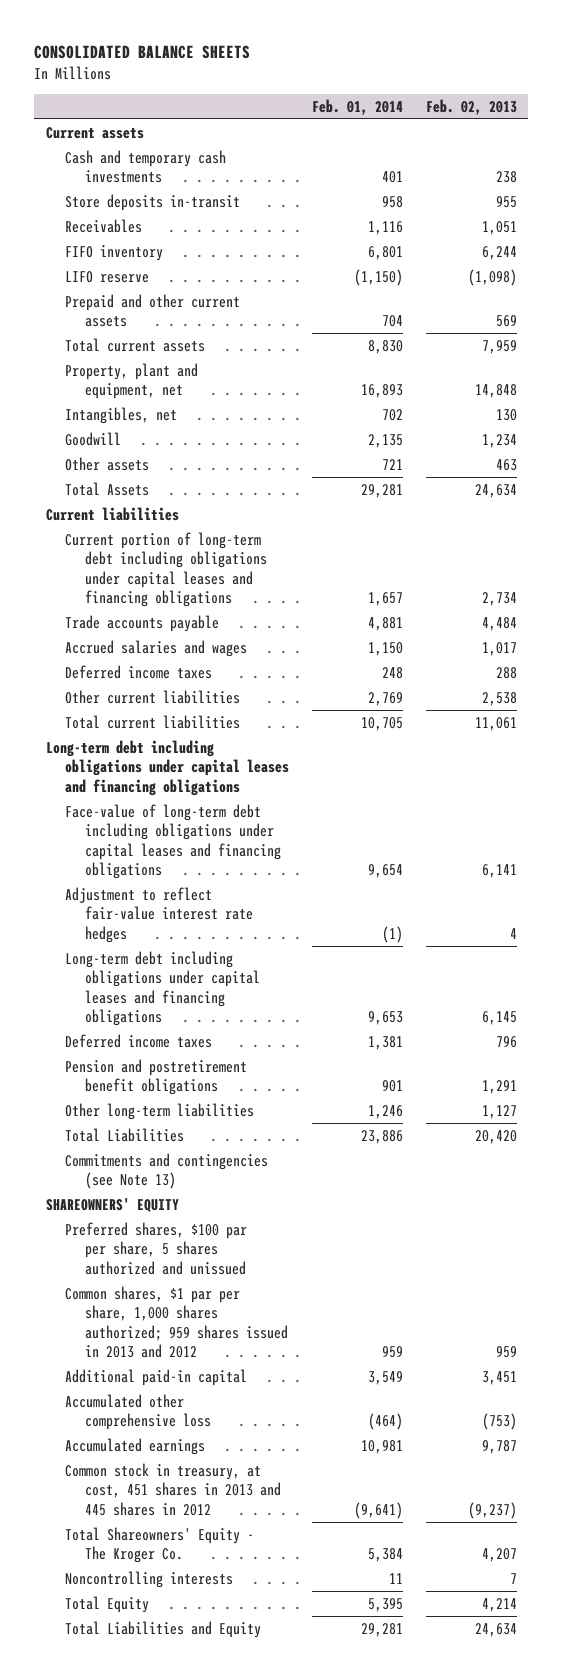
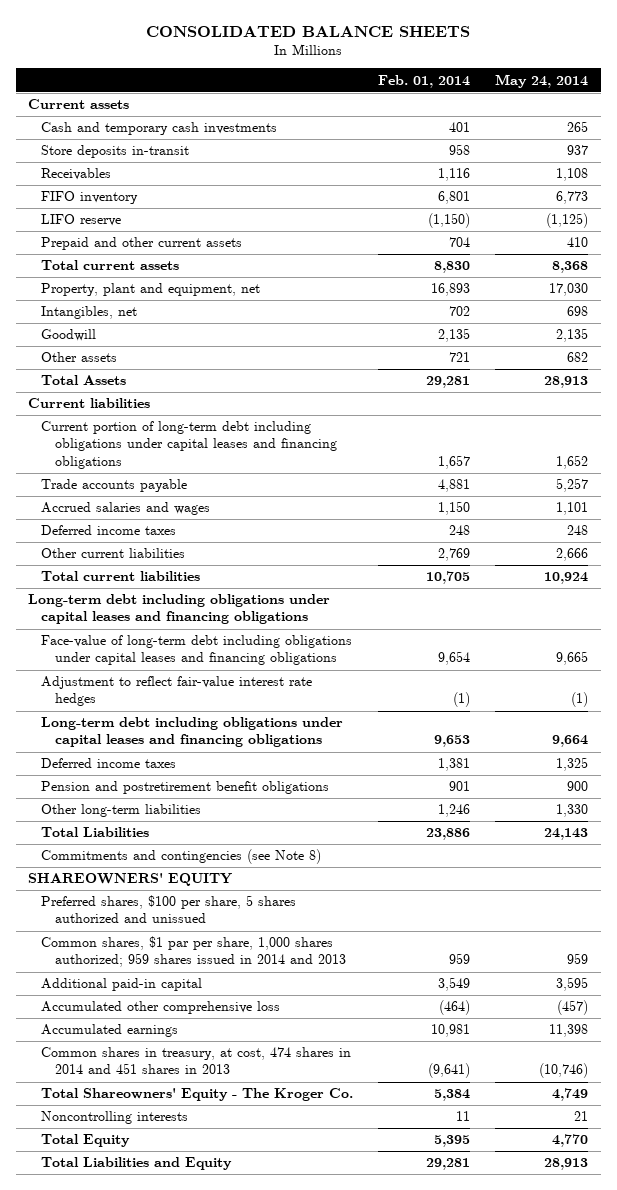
- | Feb. 01, 2014 | Feb. 02, 2013
+ | Feb. 01, 2014 | May 24, 2014
- Commitments and contingencies (see Note 13)
+ Commitments and contingencies (see Note 8)
- Preferred shares, $100 par per share, 5 shares authorized and unissued
- Common shares, $1 par per share, 1,000 shares authorized; 959 shares issued in 2013 and 2012 | 959 | 959
+ Preferred shares, $100 per share, 5 shares authorized and unissued
+ Common shares, $1 par per share, 1,000 shares authorized; 959 shares issued in 2014 and 2013 | 959 | 959
- Common stock in treasury, at cost, 451 shares in 2013 and 445 shares in 2012 | (9,641) | (9,237)
+ Common shares in treasury, at cost, 474 shares in 2014 and 451 shares in 2013 | (9,641) | (10,746)

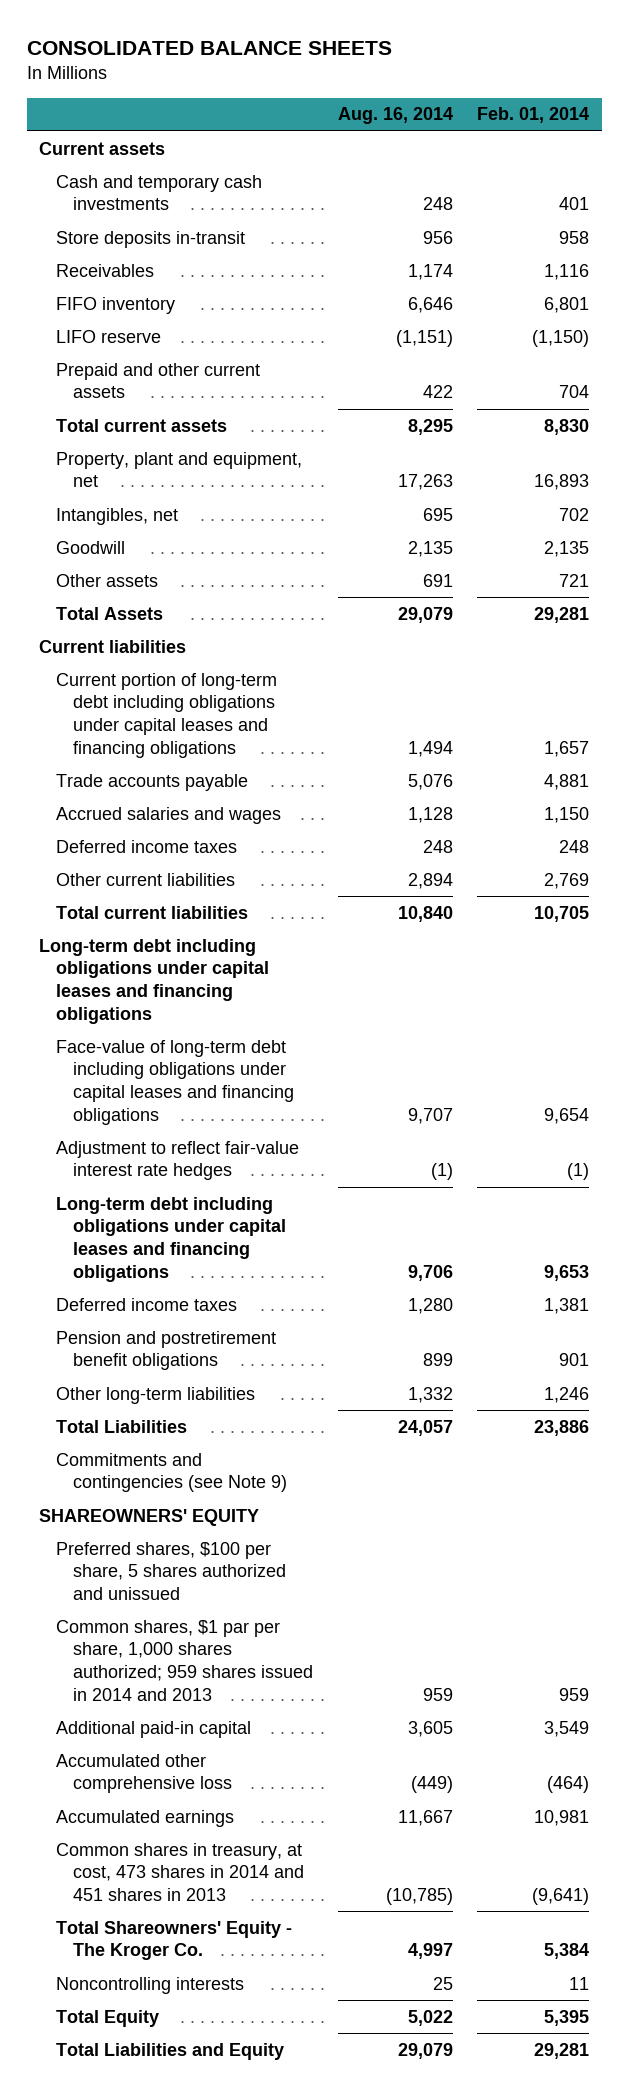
- | Feb. 01, 2014 | May 24, 2014
+ | Aug. 16, 2014 | Feb. 01, 2014
- Commitments and contingencies (see Note 8)
+ Commitments and contingencies (see Note 9)
- Common shares in treasury, at cost, 474 shares in 2014 and 451 shares in 2013 | (9,641) | (10,746)
+ Common shares in treasury, at cost, 473 shares in 2014 and 451 shares in 2013 | (10,785) | (9,641)

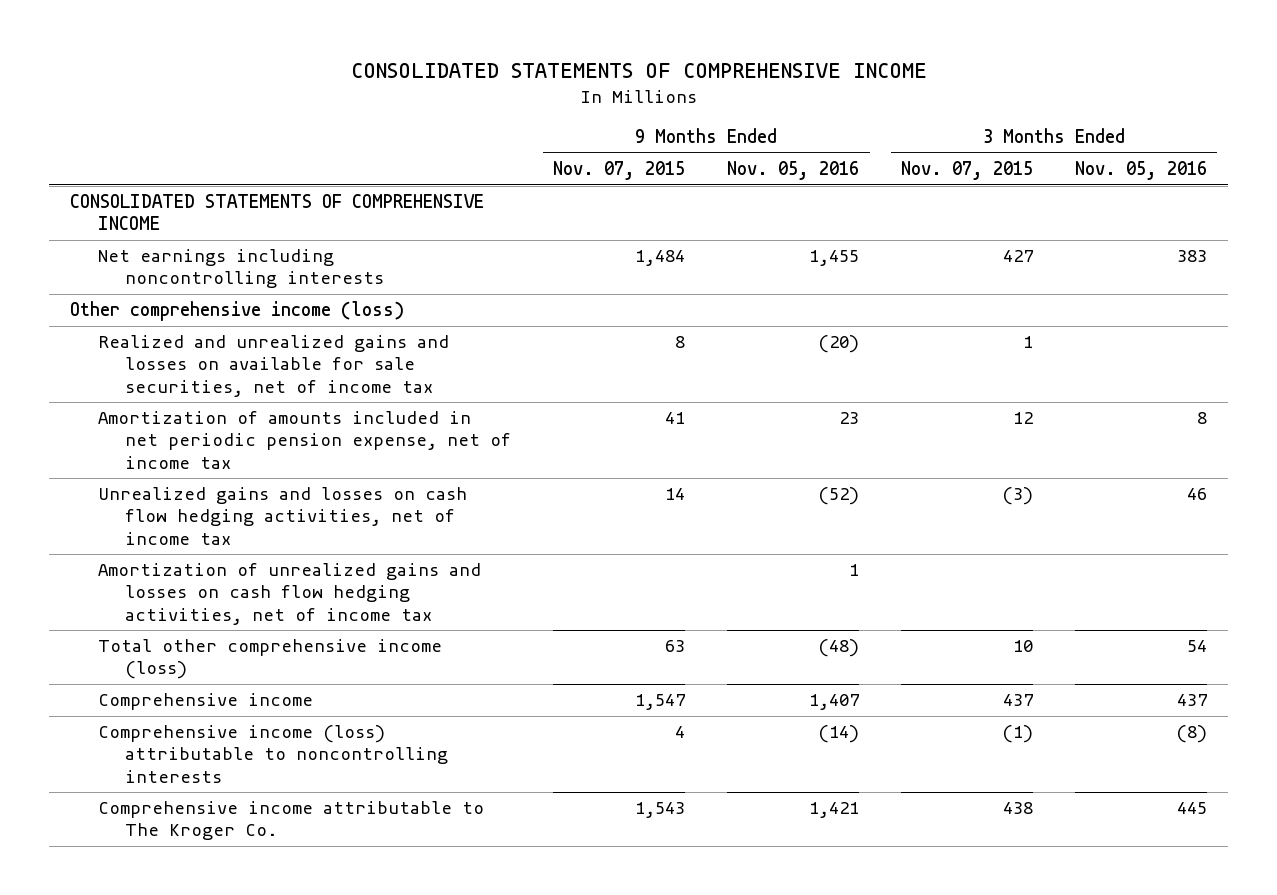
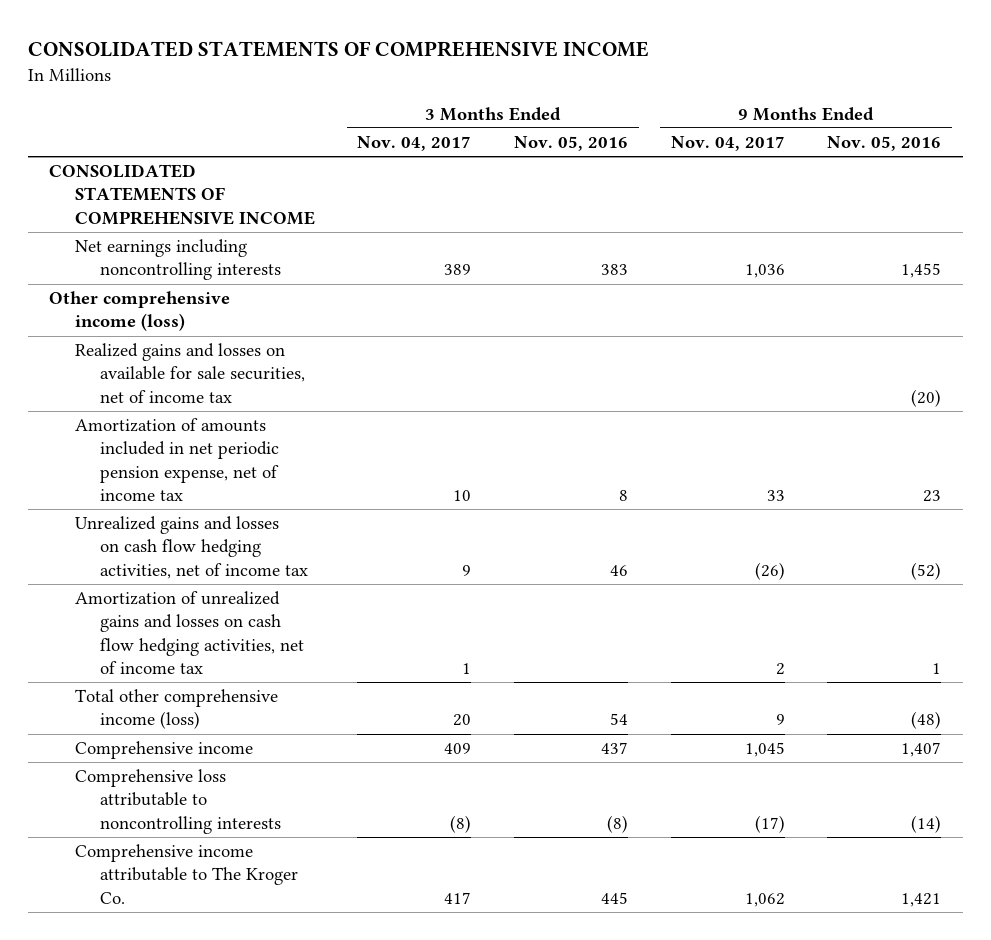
- | 9 Months Ended Nov. 07, 2015 | 9 Months Ended Nov. 05, 2016 | 3 Months Ended Nov. 07, 2015 | 3 Months Ended Nov. 05, 2016
+ | 3 Months Ended Nov. 04, 2017 | 3 Months Ended Nov. 05, 2016 | 9 Months Ended Nov. 04, 2017 | 9 Months Ended Nov. 05, 2016
- Realized and unrealized gains and losses on available for sale securities, net of income tax | 8 | (20) | 1 |
+ Realized gains and losses on available for sale securities, net of income tax | | | | (20)
- Comprehensive income (loss) attributable to noncontrolling interests | 4 | (14) | (1) | (8)
+ Comprehensive loss attributable to noncontrolling interests | (8) | (8) | (17) | (14)

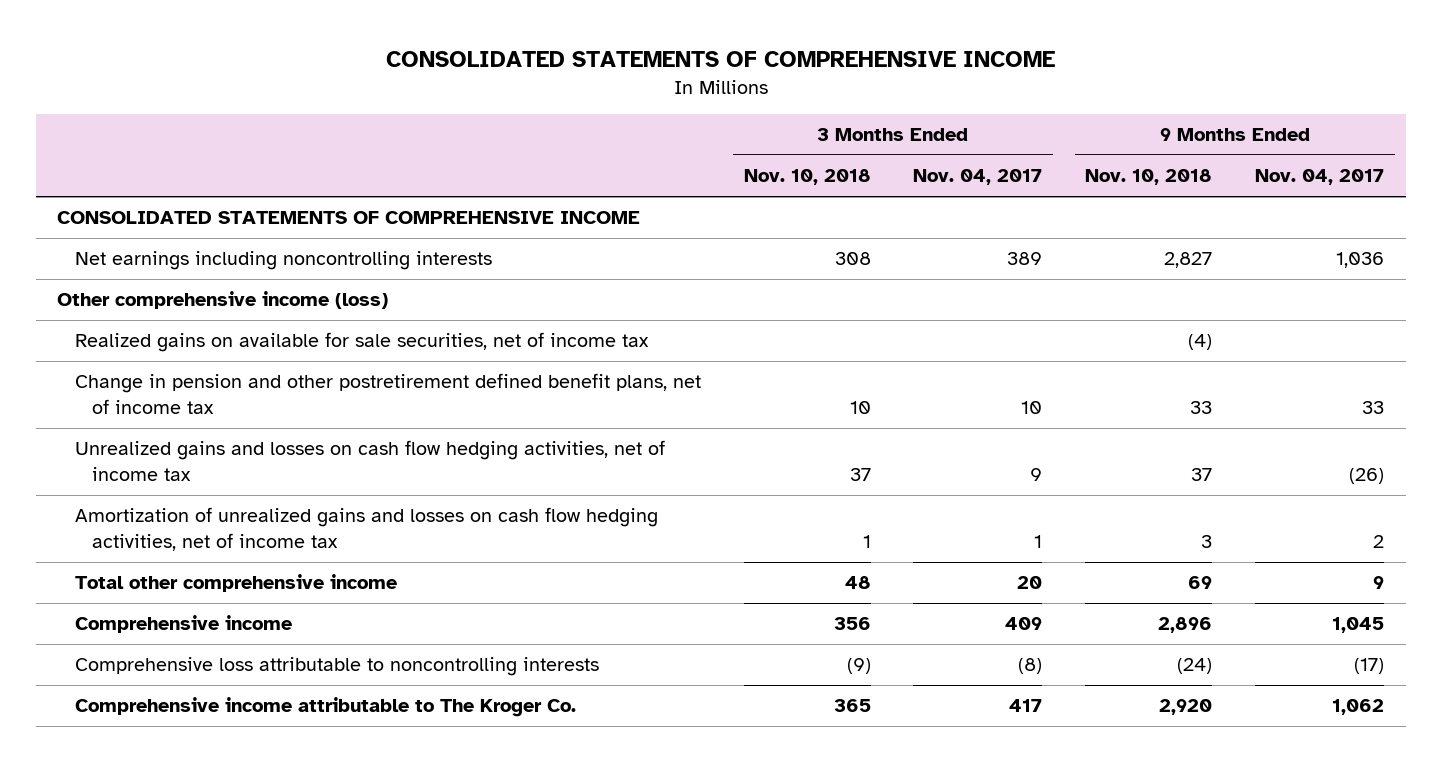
- | 3 Months Ended Nov. 04, 2017 | 3 Months Ended Nov. 05, 2016 | 9 Months Ended Nov. 04, 2017 | 9 Months Ended Nov. 05, 2016
+ | 3 Months Ended Nov. 10, 2018 | 3 Months Ended Nov. 04, 2017 | 9 Months Ended Nov. 10, 2018 | 9 Months Ended Nov. 04, 2017
- Realized gains and losses on available for sale securities, net of income tax | | | | (20)
- Amortization of amounts included in net periodic pension expense, net of income tax | 10 | 8 | 33 | 23
+ Realized gains on available for sale securities, net of income tax | | | (4) |
+ Change in pension and other postretirement defined benefit plans, net of income tax | 10 | 10 | 33 | 33
- Total other comprehensive income (loss) | 20 | 54 | 9 | (48)
+ Total other comprehensive income | 48 | 20 | 69 | 9

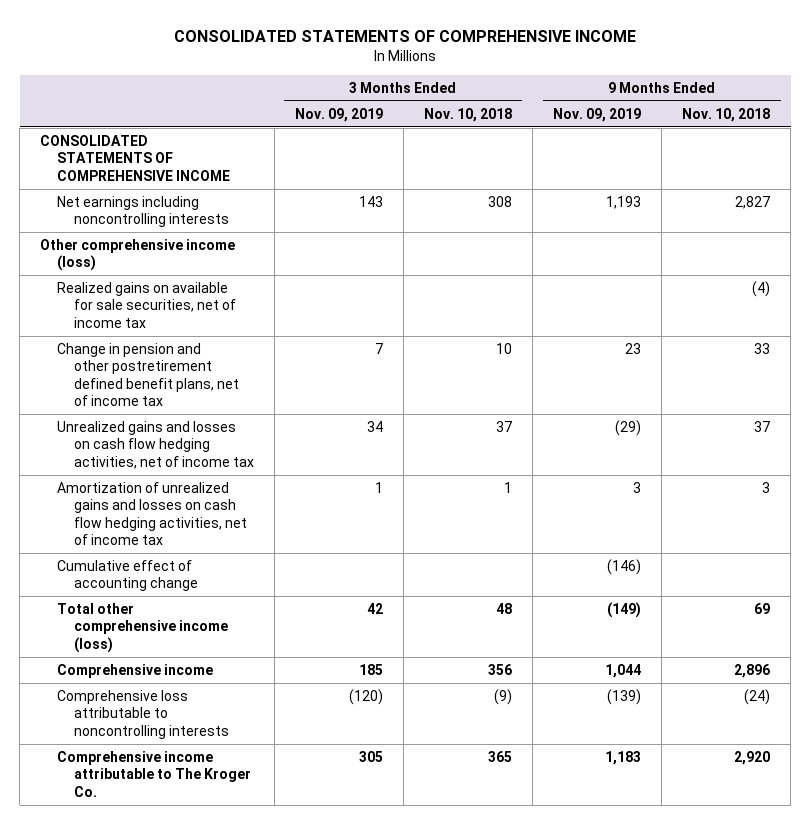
- | 3 Months Ended Nov. 10, 2018 | 3 Months Ended Nov. 04, 2017 | 9 Months Ended Nov. 10, 2018 | 9 Months Ended Nov. 04, 2017
+ | 3 Months Ended Nov. 09, 2019 | 3 Months Ended Nov. 10, 2018 | 9 Months Ended Nov. 09, 2019 | 9 Months Ended Nov. 10, 2018
- Total other comprehensive income | 48 | 20 | 69 | 9
+ Cumulative effect of accounting change | | | (146) |
+ Total other comprehensive income (loss) | 42 | 48 | (149) | 69

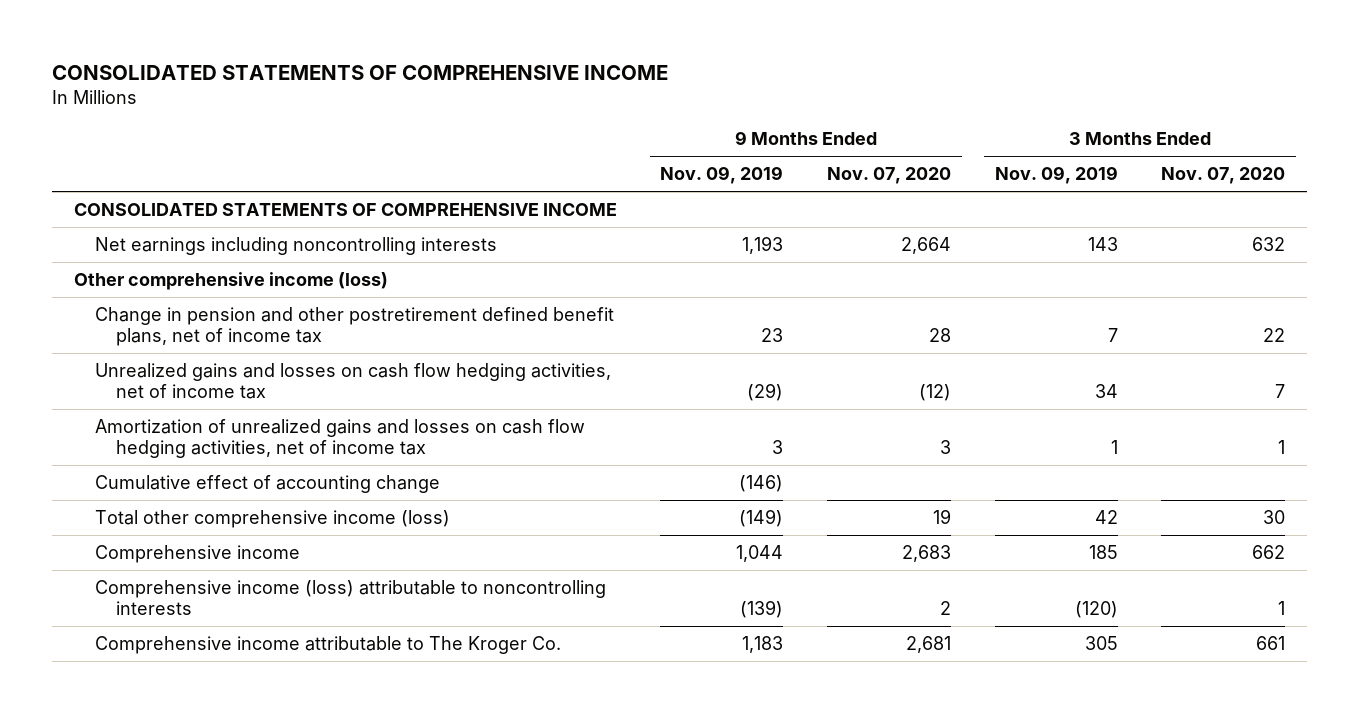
- | 3 Months Ended Nov. 09, 2019 | 3 Months Ended Nov. 10, 2018 | 9 Months Ended Nov. 09, 2019 | 9 Months Ended Nov. 10, 2018
+ | 9 Months Ended Nov. 09, 2019 | 9 Months Ended Nov. 07, 2020 | 3 Months Ended Nov. 09, 2019 | 3 Months Ended Nov. 07, 2020
- Realized gains on available for sale securities, net of income tax | | | | (4)
- Comprehensive loss attributable to noncontrolling interests | (120) | (9) | (139) | (24)
+ Comprehensive income (loss) attributable to noncontrolling interests | (139) | 2 | (120) | 1

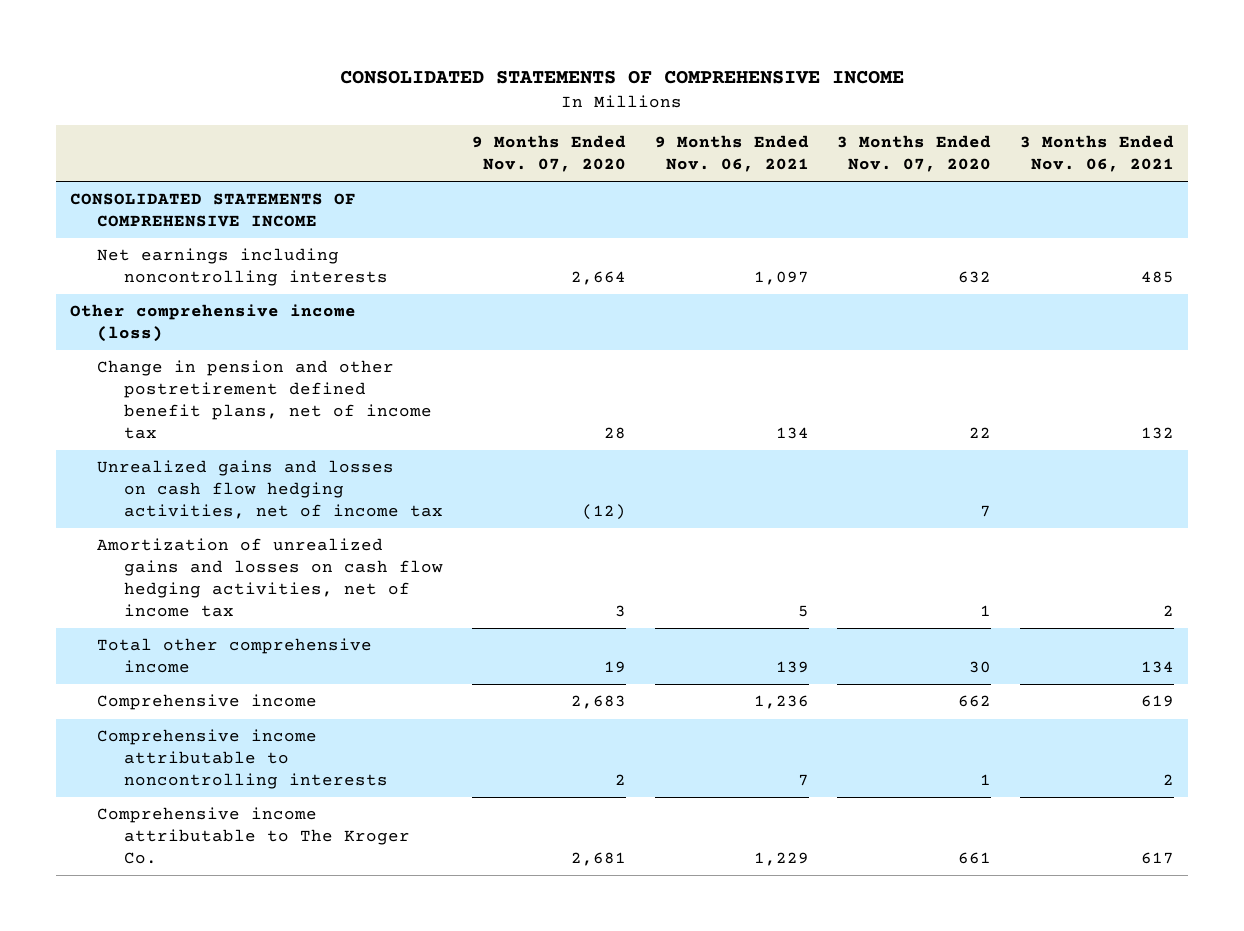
- | 9 Months Ended Nov. 09, 2019 | 9 Months Ended Nov. 07, 2020 | 3 Months Ended Nov. 09, 2019 | 3 Months Ended Nov. 07, 2020
+ | 9 Months Ended Nov. 07, 2020 | 9 Months Ended Nov. 06, 2021 | 3 Months Ended Nov. 07, 2020 | 3 Months Ended Nov. 06, 2021
- Cumulative effect of accounting change | (146) | | |
- Total other comprehensive income (loss) | (149) | 19 | 42 | 30
+ Total other comprehensive income | 19 | 139 | 30 | 134
- Comprehensive income (loss) attributable to noncontrolling interests | (139) | 2 | (120) | 1
+ Comprehensive income attributable to noncontrolling interests | 2 | 7 | 1 | 2

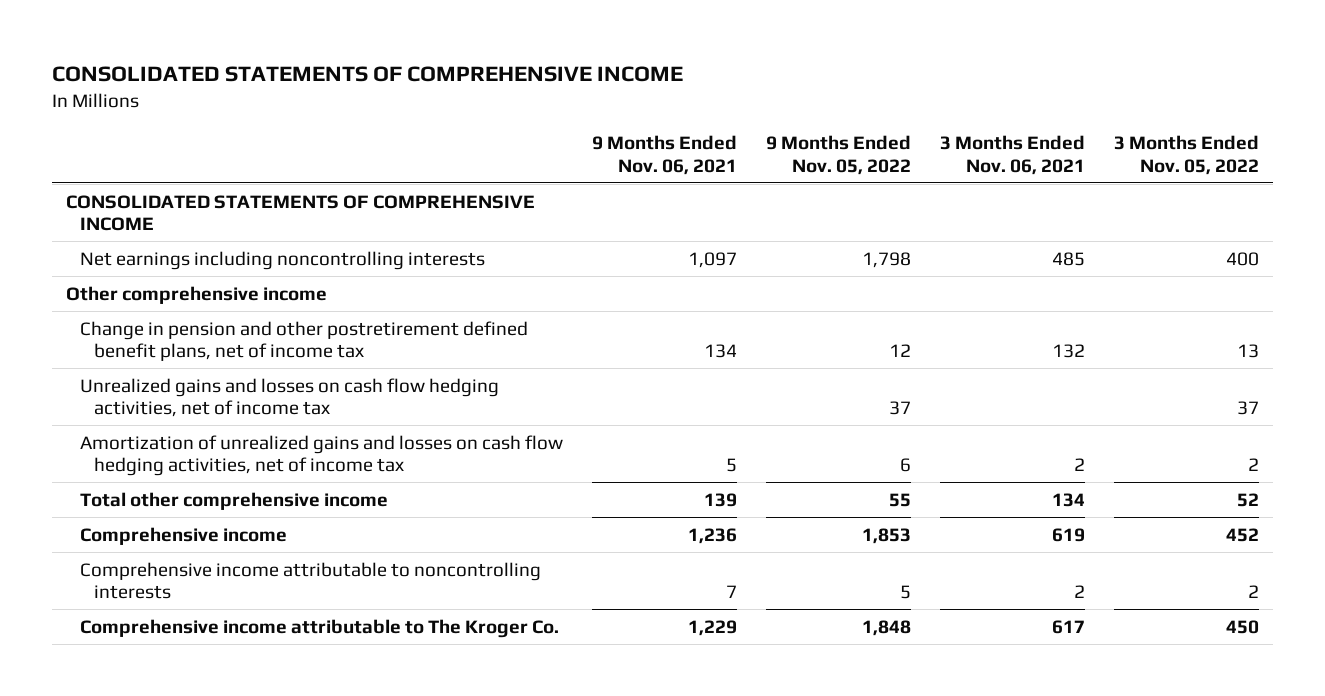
- | 9 Months Ended Nov. 07, 2020 | 9 Months Ended Nov. 06, 2021 | 3 Months Ended Nov. 07, 2020 | 3 Months Ended Nov. 06, 2021
+ | 9 Months Ended Nov. 06, 2021 | 9 Months Ended Nov. 05, 2022 | 3 Months Ended Nov. 06, 2021 | 3 Months Ended Nov. 05, 2022
- Other comprehensive income (loss)
+ Other comprehensive income

